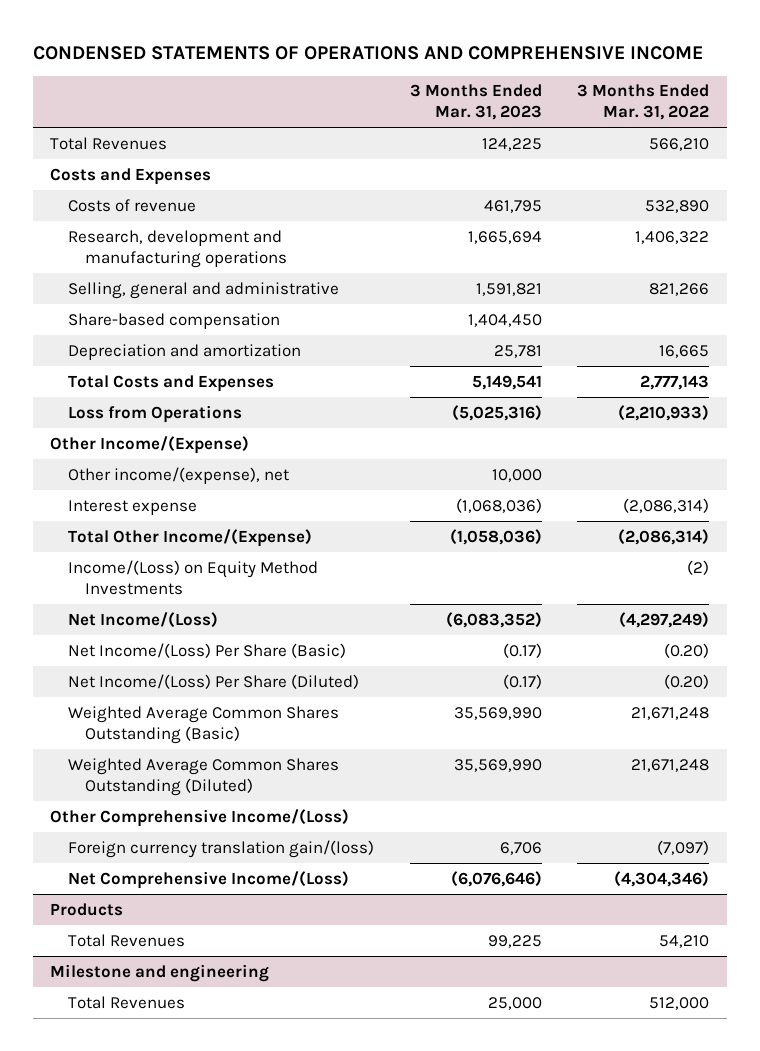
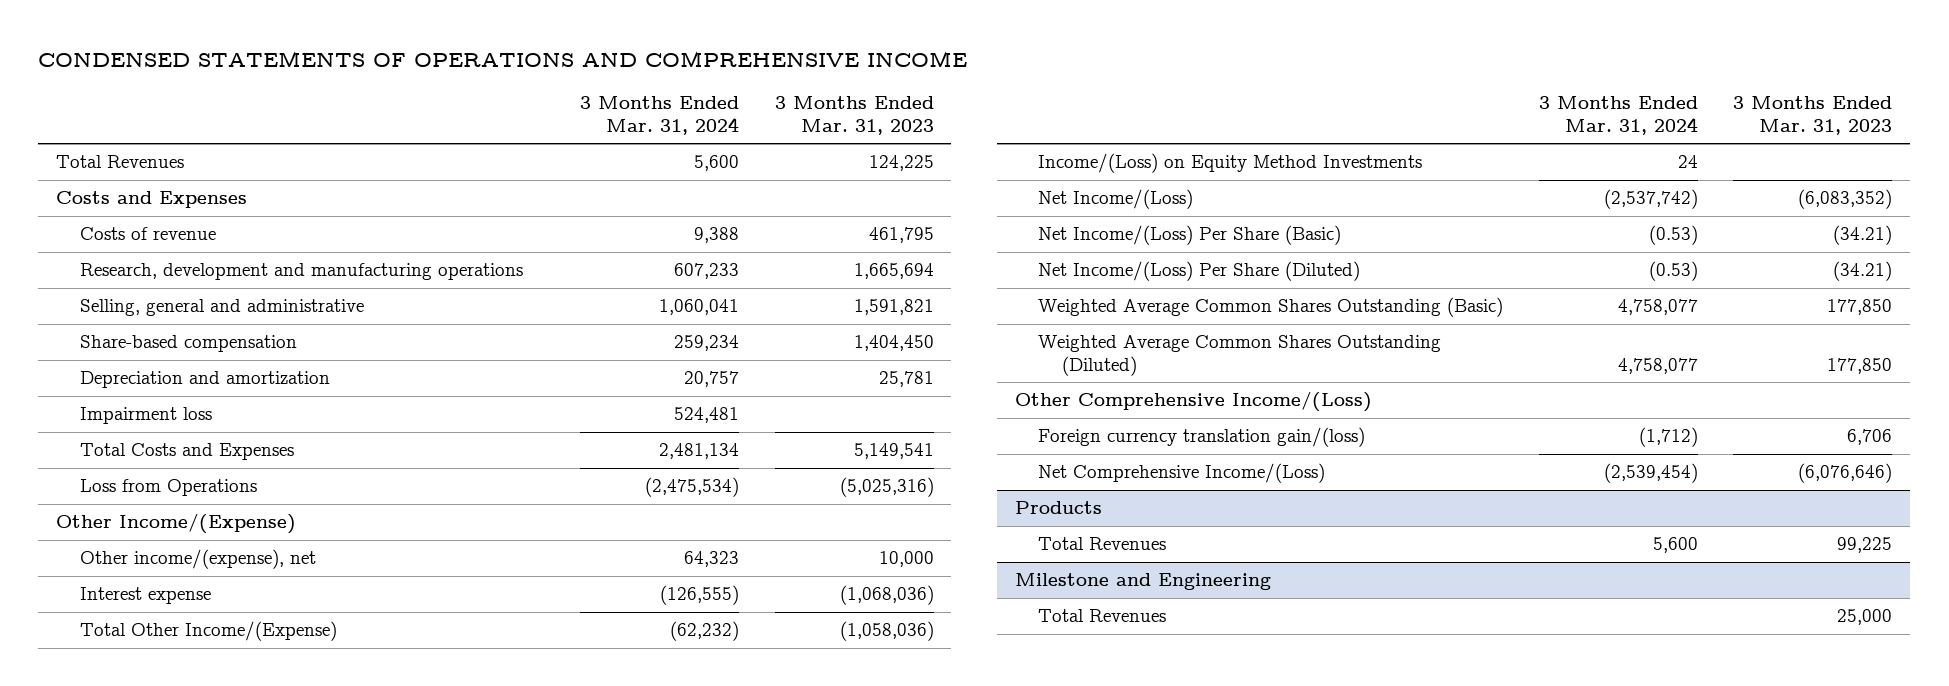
- | 3 Months Ended Mar. 31, 2023 | 3 Months Ended Mar. 31, 2022
+ | 3 Months Ended Mar. 31, 2024 | 3 Months Ended Mar. 31, 2023
+ Impairment loss | 524,481 |
- Net Income/(Loss) Per Share (Basic) | (0.17) | (0.20)
- Net Income/(Loss) Per Share (Diluted) | (0.17) | (0.20)
- Weighted Average Common Shares Outstanding (Basic) | 35,569,990 | 21,671,248
- Weighted Average Common Shares Outstanding (Diluted) | 35,569,990 | 21,671,248
+ Net Income/(Loss) Per Share (Basic) | (0.53) | (34.21)
+ Net Income/(Loss) Per Share (Diluted) | (0.53) | (34.21)
+ Weighted Average Common Shares Outstanding (Basic) | 4,758,077 | 177,850
+ Weighted Average Common Shares Outstanding (Diluted) | 4,758,077 | 177,850
- Milestone and engineering
+ Milestone and Engineering

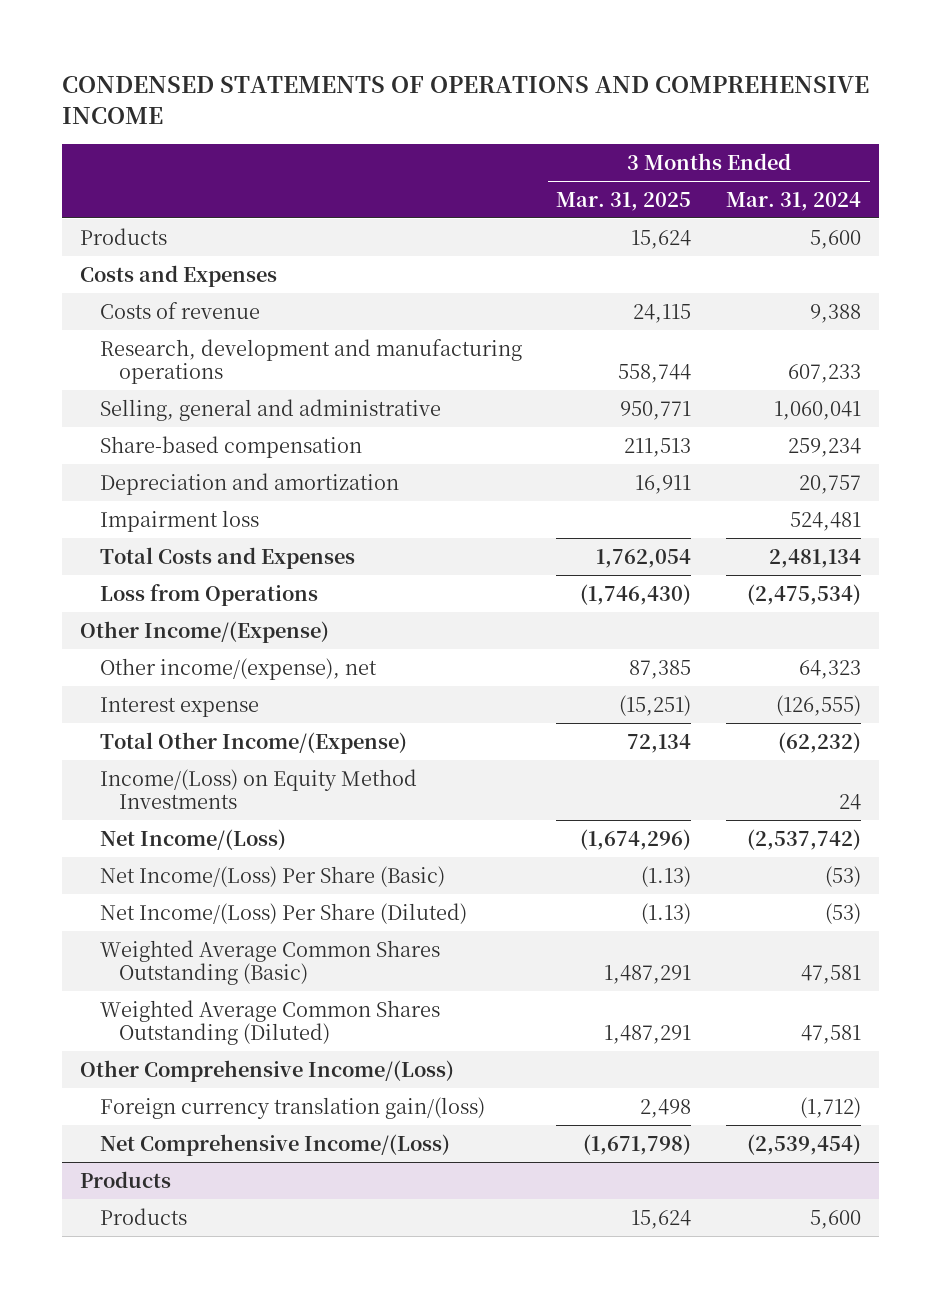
- | 3 Months Ended Mar. 31, 2024 | 3 Months Ended Mar. 31, 2023
+ | 3 Months Ended Mar. 31, 2025 | 3 Months Ended Mar. 31, 2024
- Total Revenues | 5,600 | 124,225
+ Products | 15,624 | 5,600
- Net Income/(Loss) Per Share (Basic) | (0.53) | (34.21)
- Net Income/(Loss) Per Share (Diluted) | (0.53) | (34.21)
- Weighted Average Common Shares Outstanding (Basic) | 4,758,077 | 177,850
- Weighted Average Common Shares Outstanding (Diluted) | 4,758,077 | 177,850
+ Net Income/(Loss) Per Share (Basic) | (1.13) | (53)
+ Net Income/(Loss) Per Share (Diluted) | (1.13) | (53)
+ Weighted Average Common Shares Outstanding (Basic) | 1,487,291 | 47,581
+ Weighted Average Common Shares Outstanding (Diluted) | 1,487,291 | 47,581
@ Products
- Total Revenues | 5,600 | 99,225
- Milestone and Engineering
- Total Revenues | | 25,000
@ Products
+ Products | 15,624 | 5,600

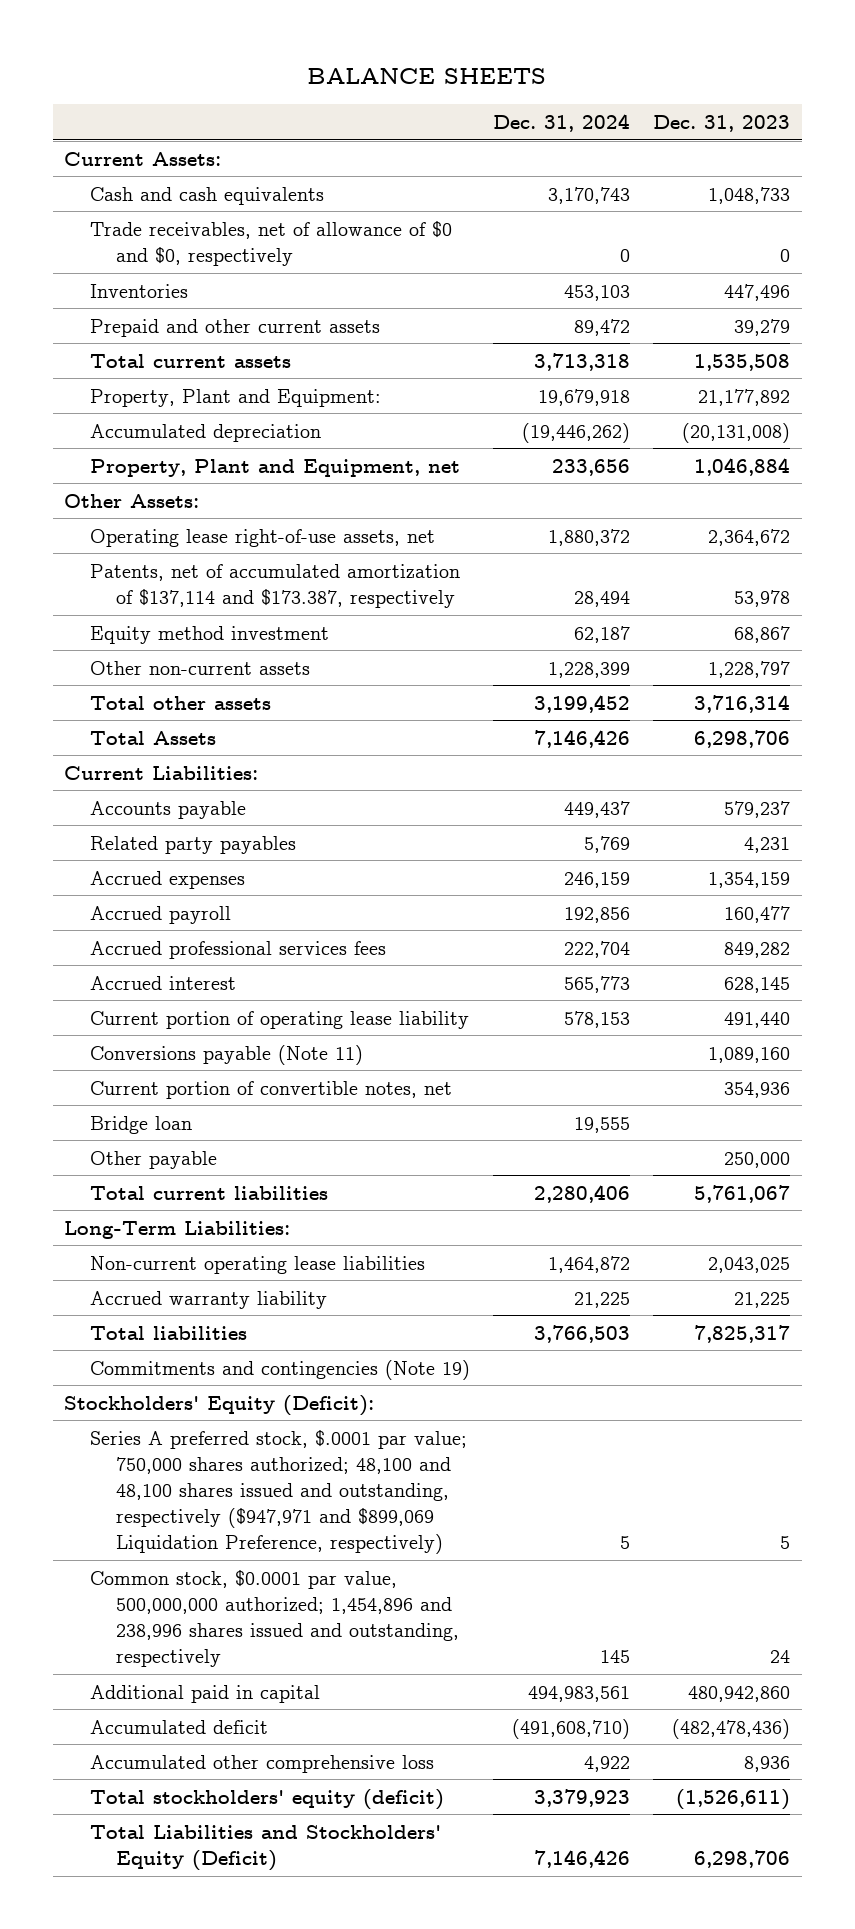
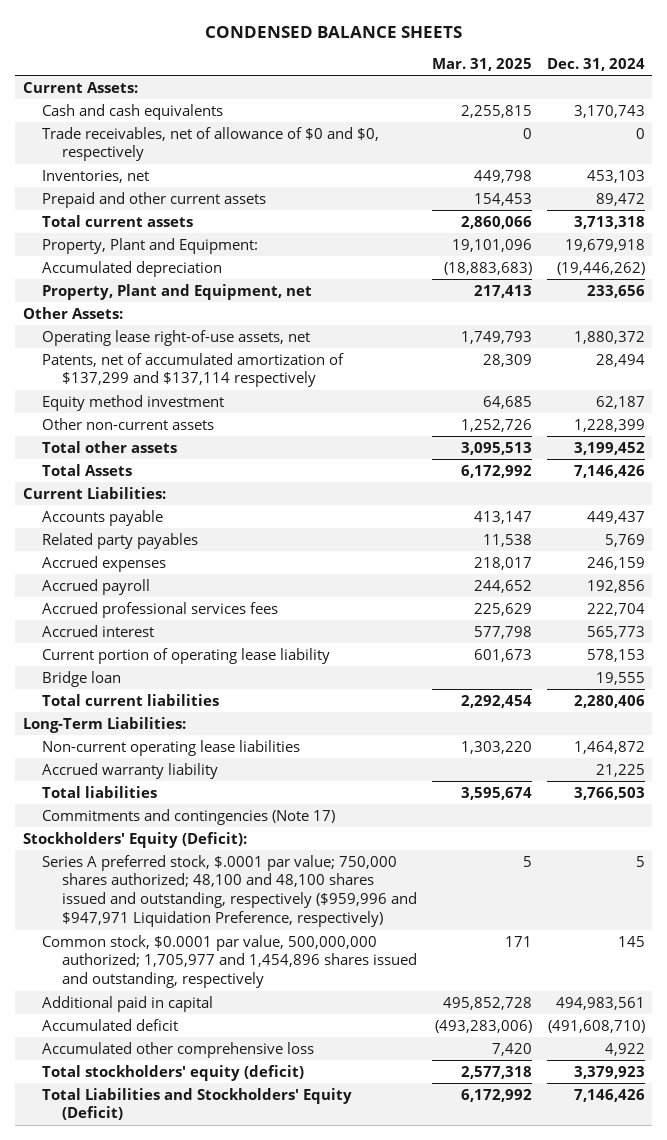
- BALANCE SHEETS
+ CONDENSED BALANCE SHEETS
- | Dec. 31, 2024 | Dec. 31, 2023
+ | Mar. 31, 2025 | Dec. 31, 2024
- Inventories | 453,103 | 447,496
+ Inventories, net | 449,798 | 453,103
- Patents, net of accumulated amortization of $137,114 and $173.387, respectively | 28,494 | 53,978
+ Patents, net of accumulated amortization of $137,299 and $137,114 respectively | 28,309 | 28,494
- Conversions payable (Note 11) | | 1,089,160
- Current portion of convertible notes, net | | 354,936
- Other payable | | 250,000
- Commitments and contingencies (Note 19)
+ Commitments and contingencies (Note 17)
- Series A preferred stock, $.0001 par value; 750,000 shares authorized; 48,100 and 48,100 shares issued and outstanding, respectively ($947,971 and $899,069 Liquidation Preference, respectively) | 5 | 5
- Common stock, $0.0001 par value, 500,000,000 authorized; 1,454,896 and 238,996 shares issued and outstanding, respectively | 145 | 24
+ Series A preferred stock, $.0001 par value; 750,000 shares authorized; 48,100 and 48,100 shares issued and outstanding, respectively ($959,996 and $947,971 Liquidation Preference, respectively) | 5 | 5
+ Common stock, $0.0001 par value, 500,000,000 authorized; 1,705,977 and 1,454,896 shares issued and outstanding, respectively | 171 | 145

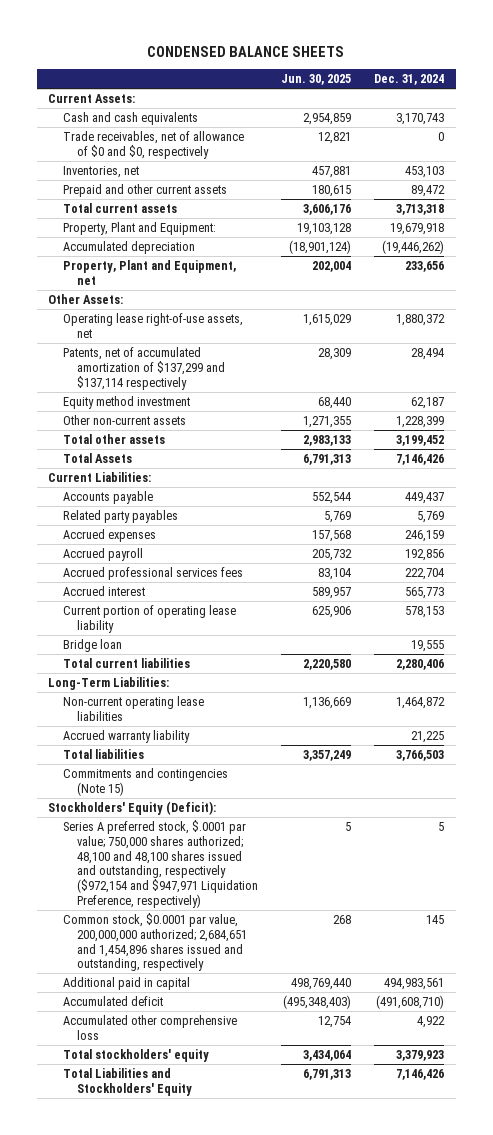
- | Mar. 31, 2025 | Dec. 31, 2024
+ | Jun. 30, 2025 | Dec. 31, 2024
- Commitments and contingencies (Note 17)
+ Commitments and contingencies (Note 15)
- Series A preferred stock, $.0001 par value; 750,000 shares authorized; 48,100 and 48,100 shares issued and outstanding, respectively ($959,996 and $947,971 Liquidation Preference, respectively) | 5 | 5
- Common stock, $0.0001 par value, 500,000,000 authorized; 1,705,977 and 1,454,896 shares issued and outstanding, respectively | 171 | 145
+ Series A preferred stock, $.0001 par value; 750,000 shares authorized; 48,100 and 48,100 shares issued and outstanding, respectively ($972,154 and $947,971 Liquidation Preference, respectively) | 5 | 5
+ Common stock, $0.0001 par value, 200,000,000 authorized; 2,684,651 and 1,454,896 shares issued and outstanding, respectively | 268 | 145
- Total stockholders' equity (deficit) | 2,577,318 | 3,379,923
- Total Liabilities and Stockholders' Equity (Deficit) | 6,172,992 | 7,146,426
+ Total stockholders' equity | 3,434,064 | 3,379,923
+ Total Liabilities and Stockholders' Equity | 6,791,313 | 7,146,426

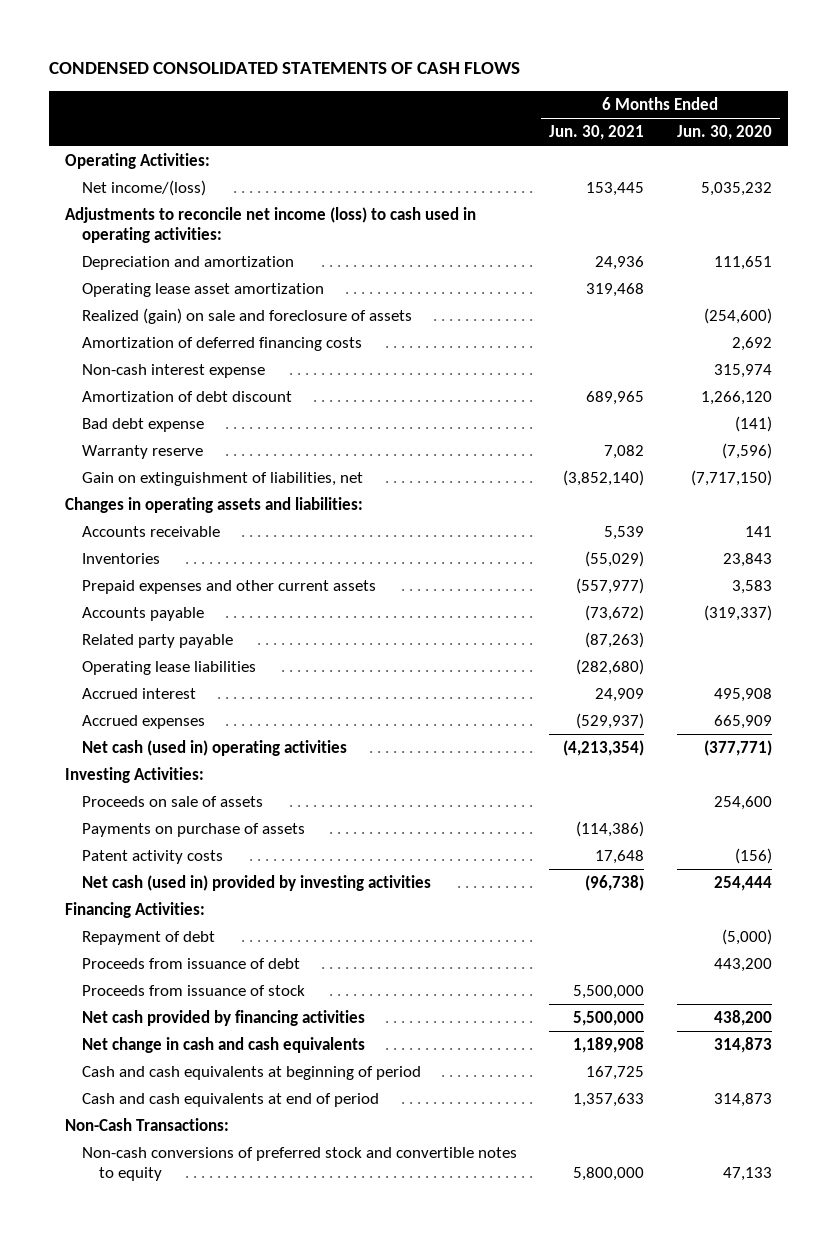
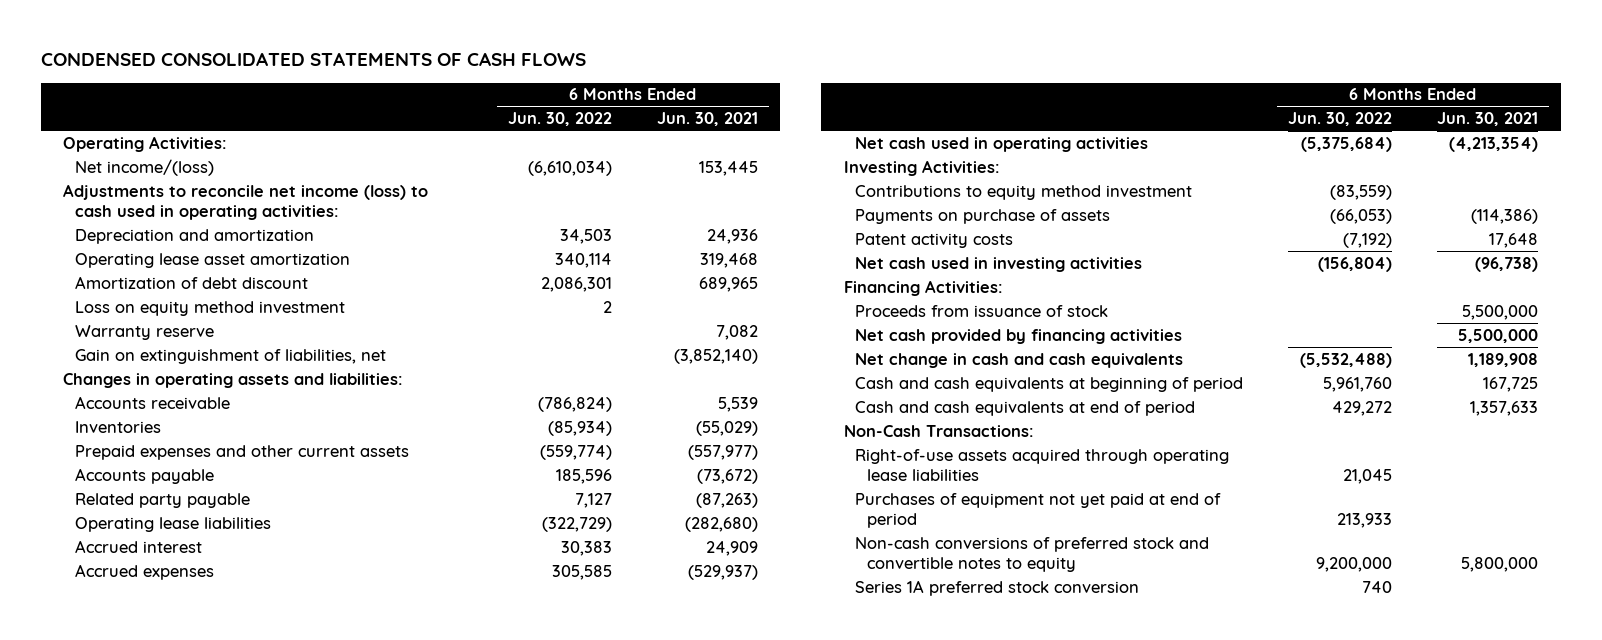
- | 6 Months Ended Jun. 30, 2021 | 6 Months Ended Jun. 30, 2020
+ | 6 Months Ended Jun. 30, 2022 | 6 Months Ended Jun. 30, 2021
- Realized (gain) on sale and foreclosure of assets | | (254,600)
- Amortization of deferred financing costs | | 2,692
- Non-cash interest expense | | 315,974
- Bad debt expense | | (141)
+ Loss on equity method investment | 2 |
- Net cash (used in) operating activities | (4,213,354) | (377,771)
+ Net cash used in operating activities | (5,375,684) | (4,213,354)
- Proceeds on sale of assets | | 254,600
+ Contributions to equity method investment | (83,559) |
- Net cash (used in) provided by investing activities | (96,738) | 254,444
+ Net cash used in investing activities | (156,804) | (96,738)
- Repayment of debt | | (5,000)
- Proceeds from issuance of debt | | 443,200
+ Right-of-use assets acquired through operating lease liabilities | 21,045 |
+ Purchases of equipment not yet paid at end of period | 213,933 |
+ Series 1A preferred stock conversion | 740 |

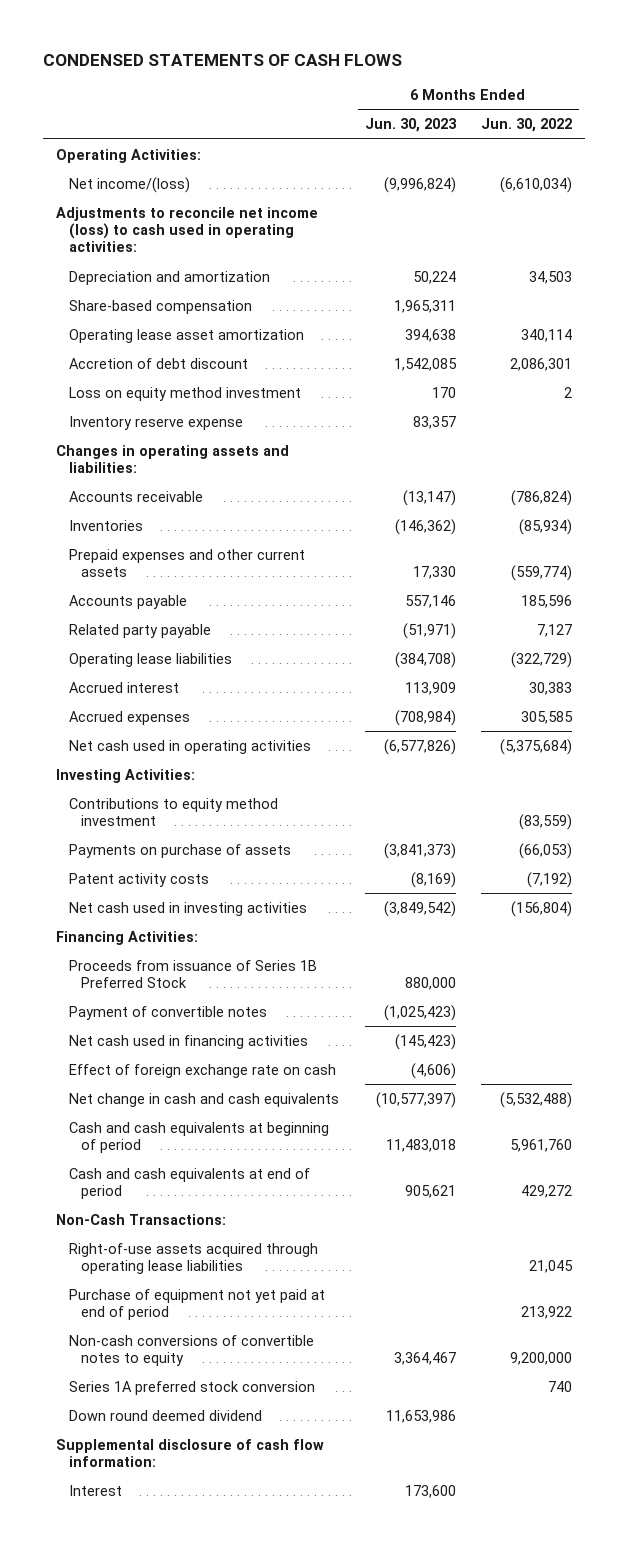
- CONDENSED CONSOLIDATED STATEMENTS OF CASH FLOWS
+ CONDENSED STATEMENTS OF CASH FLOWS
- | 6 Months Ended Jun. 30, 2022 | 6 Months Ended Jun. 30, 2021
+ | 6 Months Ended Jun. 30, 2023 | 6 Months Ended Jun. 30, 2022
+ Share-based compensation | 1,965,311 |
- Amortization of debt discount | 2,086,301 | 689,965
+ Accretion of debt discount | 1,542,085 | 2,086,301
- Warranty reserve | | 7,082
- Gain on extinguishment of liabilities, net | | (3,852,140)
+ Inventory reserve expense | 83,357 |
- Proceeds from issuance of stock | | 5,500,000
- Net cash provided by financing activities | | 5,500,000
+ Proceeds from issuance of Series 1B Preferred Stock | 880,000 |
+ Payment of convertible notes | (1,025,423) |
+ Net cash used in financing activities | (145,423) |
+ Effect of foreign exchange rate on cash | (4,606) |
- Purchases of equipment not yet paid at end of period | 213,933 |
- Non-cash conversions of preferred stock and convertible notes to equity | 9,200,000 | 5,800,000
+ Purchase of equipment not yet paid at end of period | | 213,922
+ Non-cash conversions of convertible notes to equity | 3,364,467 | 9,200,000
+ Down round deemed dividend | 11,653,986 |
+ Supplemental disclosure of cash flow information:
+ Interest | 173,600 |

